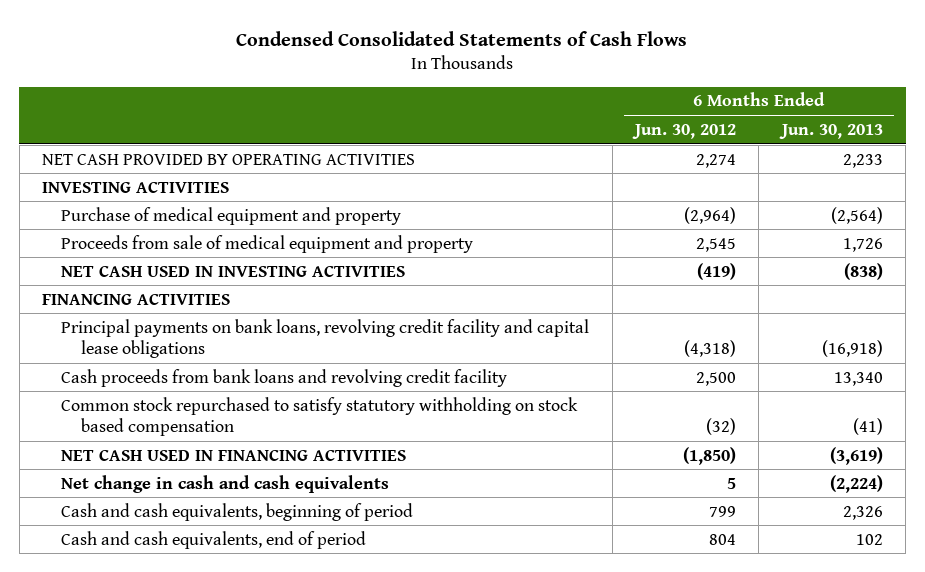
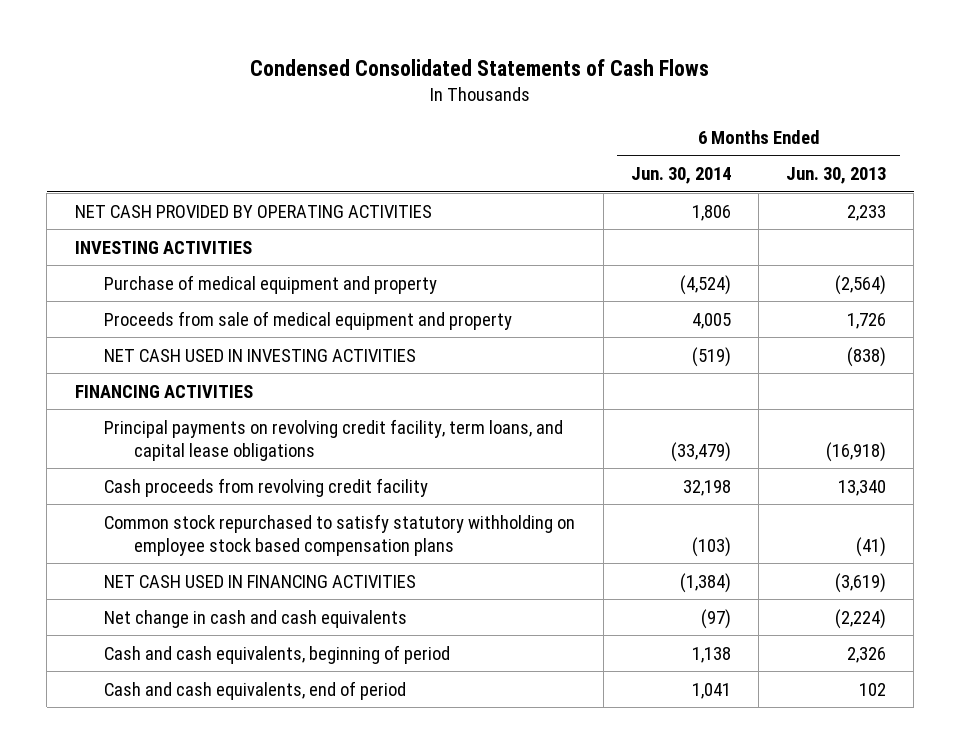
- | 6 Months Ended Jun. 30, 2012 | 6 Months Ended Jun. 30, 2013
+ | 6 Months Ended Jun. 30, 2014 | 6 Months Ended Jun. 30, 2013
- Principal payments on bank loans, revolving credit facility and capital lease obligations | (4,318) | (16,918)
- Cash proceeds from bank loans and revolving credit facility | 2,500 | 13,340
- Common stock repurchased to satisfy statutory withholding on stock based compensation | (32) | (41)
+ Principal payments on revolving credit facility, term loans, and capital lease obligations | (33,479) | (16,918)
+ Cash proceeds from revolving credit facility | 32,198 | 13,340
+ Common stock repurchased to satisfy statutory withholding on employee stock based compensation plans | (103) | (41)

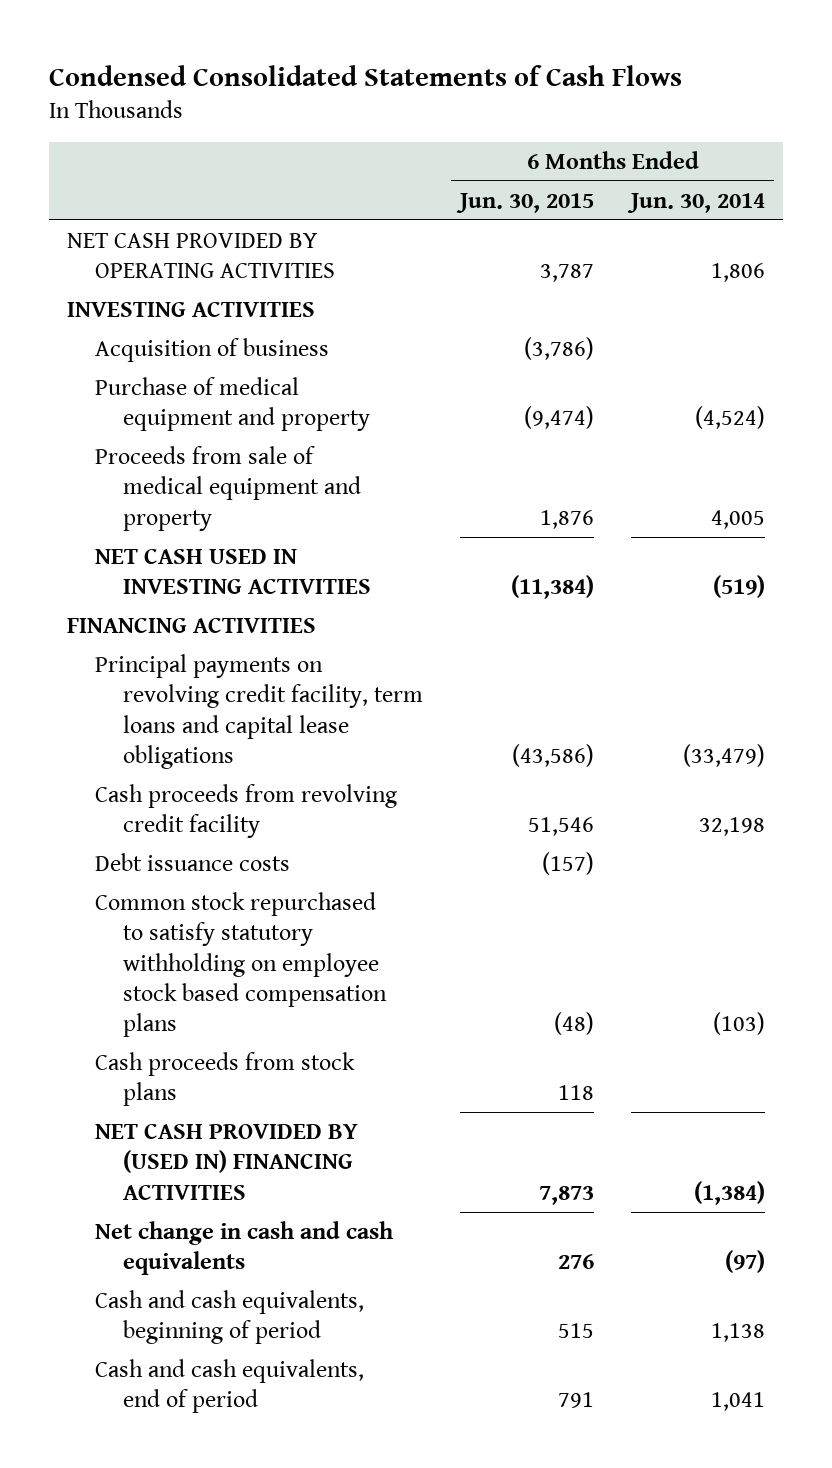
- | 6 Months Ended Jun. 30, 2014 | 6 Months Ended Jun. 30, 2013
+ | 6 Months Ended Jun. 30, 2015 | 6 Months Ended Jun. 30, 2014
+ Acquisition of business | (3,786) |
- Principal payments on revolving credit facility, term loans, and capital lease obligations | (33,479) | (16,918)
+ Principal payments on revolving credit facility, term loans and capital lease obligations | (43,586) | (33,479)
+ Debt issuance costs | (157) |
- NET CASH USED IN FINANCING ACTIVITIES | (1,384) | (3,619)
+ Cash proceeds from stock plans | 118 |
+ NET CASH PROVIDED BY (USED IN) FINANCING ACTIVITIES | 7,873 | (1,384)

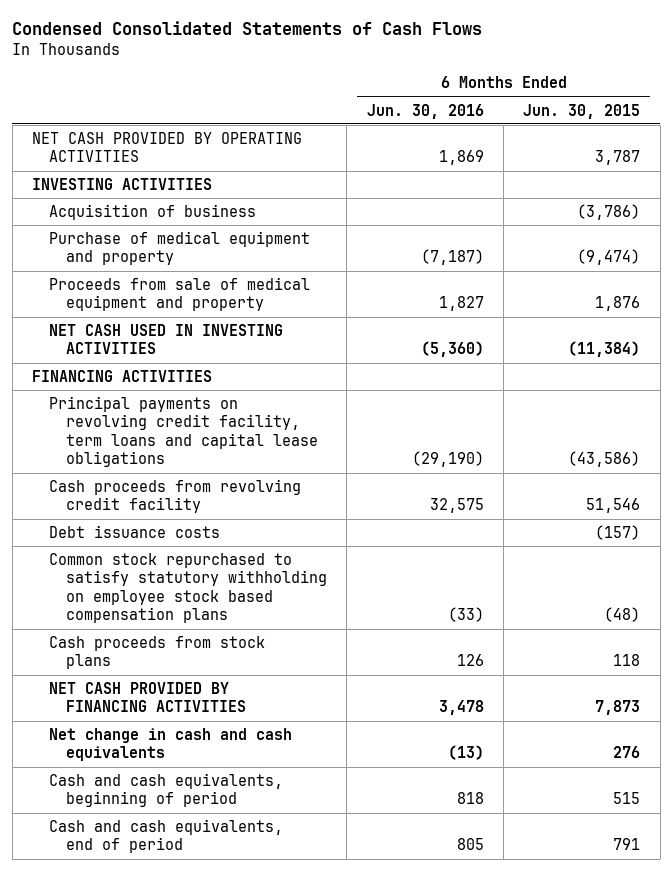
- | 6 Months Ended Jun. 30, 2015 | 6 Months Ended Jun. 30, 2014
+ | 6 Months Ended Jun. 30, 2016 | 6 Months Ended Jun. 30, 2015
- NET CASH PROVIDED BY (USED IN) FINANCING ACTIVITIES | 7,873 | (1,384)
+ NET CASH PROVIDED BY FINANCING ACTIVITIES | 3,478 | 7,873

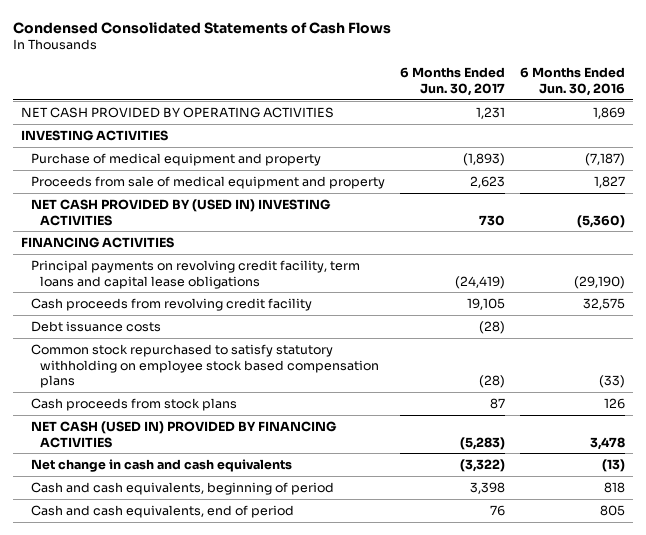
- | 6 Months Ended Jun. 30, 2016 | 6 Months Ended Jun. 30, 2015
+ | 6 Months Ended Jun. 30, 2017 | 6 Months Ended Jun. 30, 2016
- Acquisition of business | | (3,786)
- NET CASH USED IN INVESTING ACTIVITIES | (5,360) | (11,384)
+ NET CASH PROVIDED BY (USED IN) INVESTING ACTIVITIES | 730 | (5,360)
- NET CASH PROVIDED BY FINANCING ACTIVITIES | 3,478 | 7,873
+ NET CASH (USED IN) PROVIDED BY FINANCING ACTIVITIES | (5,283) | 3,478

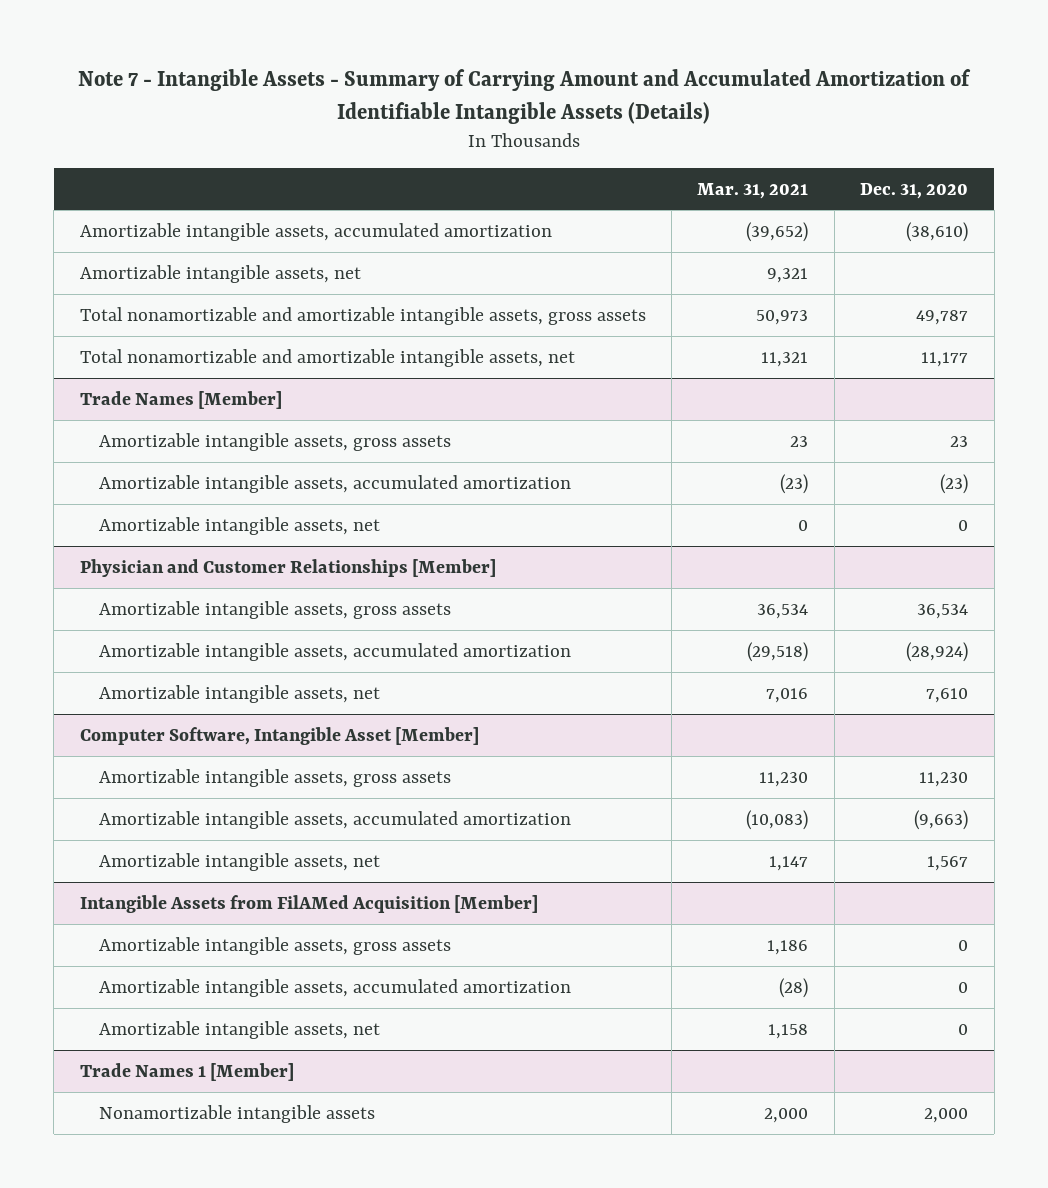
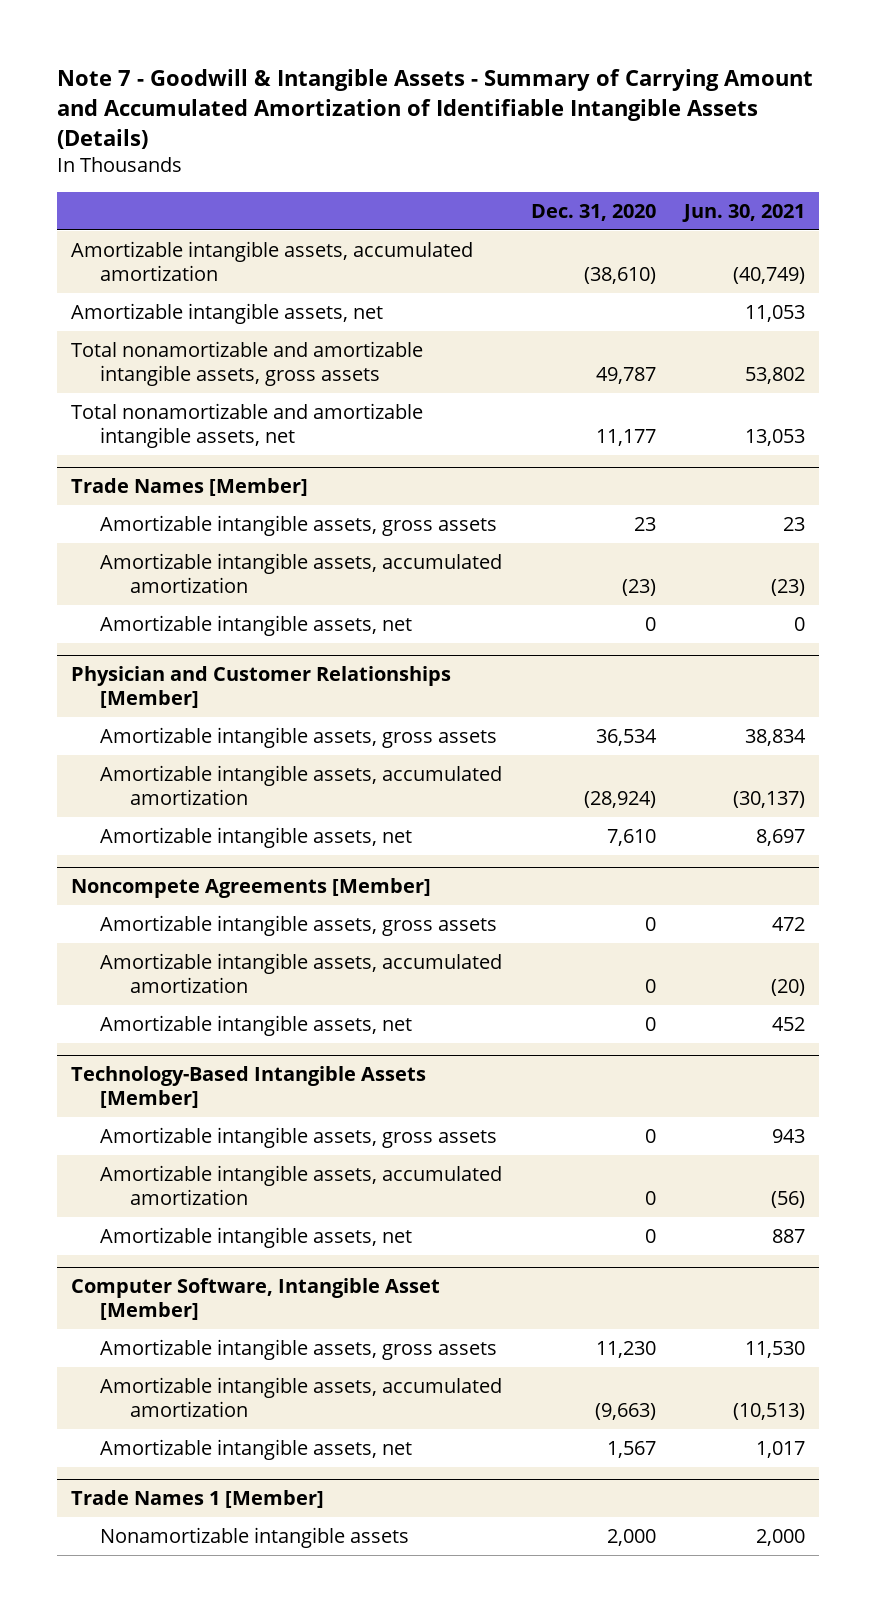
- Note 7 - Intangible Assets - Summary of Carrying Amount and Accumulated Amortization of Identifiable Intangible Assets (Details)
+ Note 7 - Goodwill & Intangible Assets - Summary of Carrying Amount and Accumulated Amortization of Identifiable Intangible Assets (Details)
- | Mar. 31, 2021 | Dec. 31, 2020
+ | Dec. 31, 2020 | Jun. 30, 2021
+ Noncompete Agreements [Member]
+ Amortizable intangible assets, gross assets | 0 | 472
+ Amortizable intangible assets, accumulated amortization | 0 | (20)
+ Amortizable intangible assets, net | 0 | 452
+ Technology-Based Intangible Assets [Member]
+ Amortizable intangible assets, gross assets | 0 | 943
+ Amortizable intangible assets, accumulated amortization | 0 | (56)
+ Amortizable intangible assets, net | 0 | 887
- Intangible Assets from FilAMed Acquisition [Member]
- Amortizable intangible assets, gross assets | 1,186 | 0
- Amortizable intangible assets, accumulated amortization | (28) | 0
- Amortizable intangible assets, net | 1,158 | 0

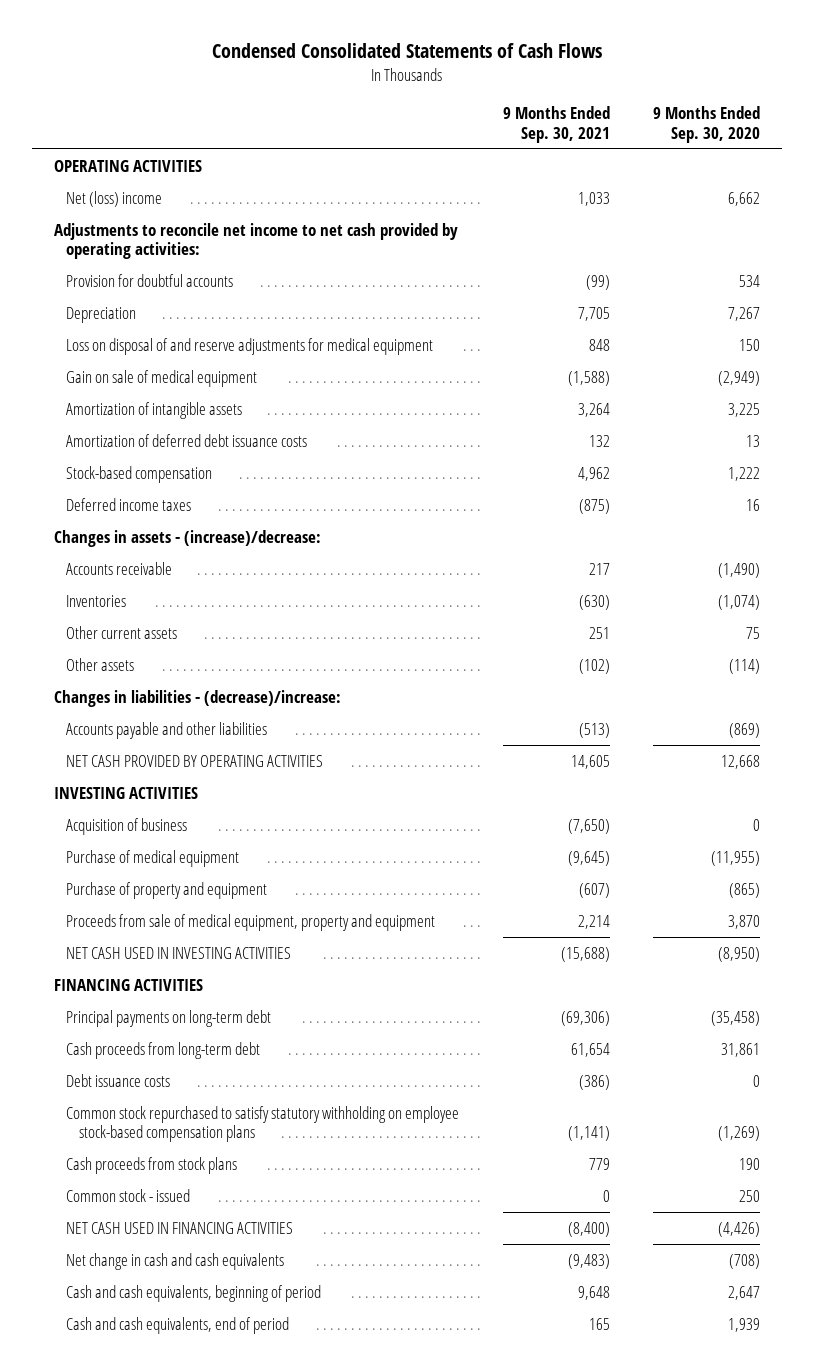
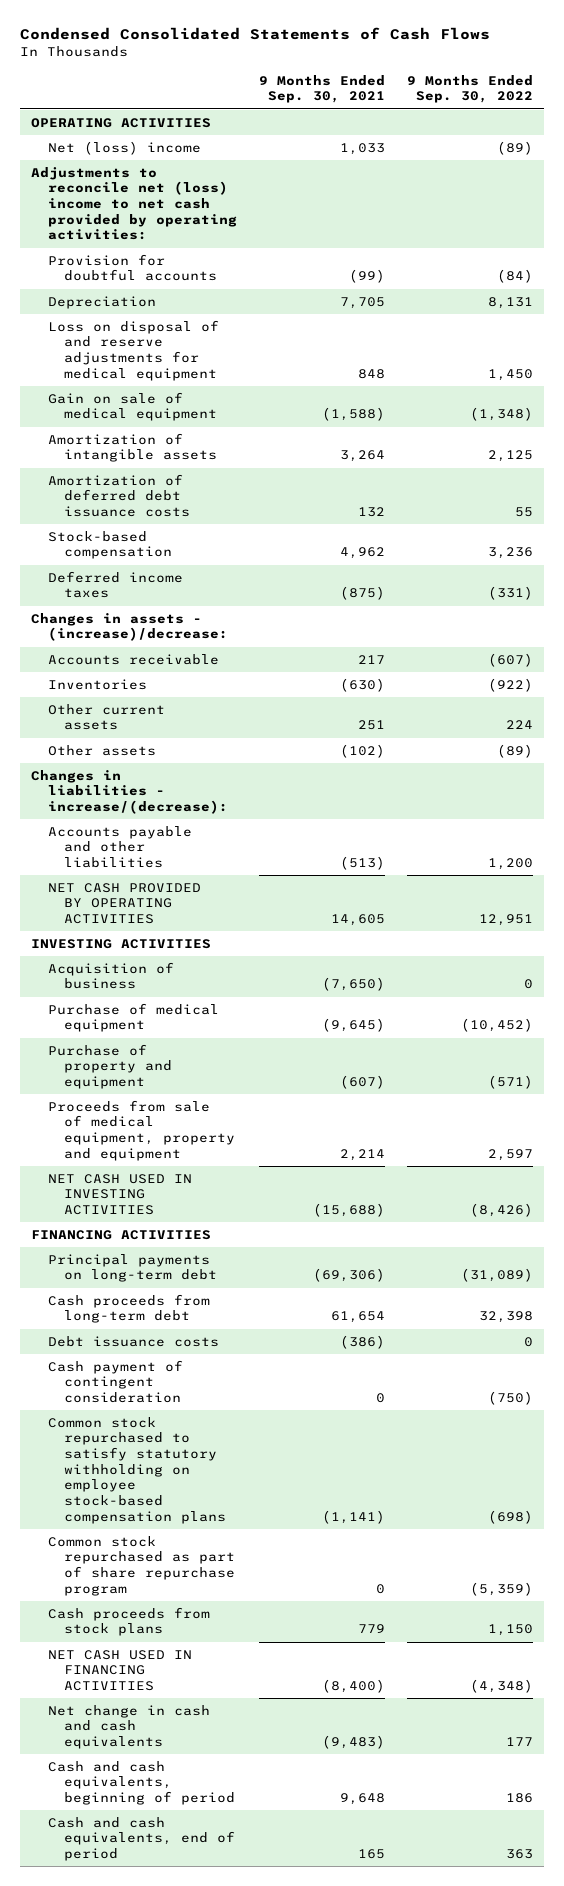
- | 9 Months Ended Sep. 30, 2021 | 9 Months Ended Sep. 30, 2020
+ | 9 Months Ended Sep. 30, 2021 | 9 Months Ended Sep. 30, 2022
- Adjustments to reconcile net income to net cash provided by operating activities:
+ Adjustments to reconcile net (loss) income to net cash provided by operating activities:
- Changes in liabilities - (decrease)/increase:
+ Changes in liabilities - increase/(decrease):
+ Cash payment of contingent consideration | 0 | (750)
+ Common stock repurchased as part of share repurchase program | 0 | (5,359)
- Common stock - issued | 0 | 250

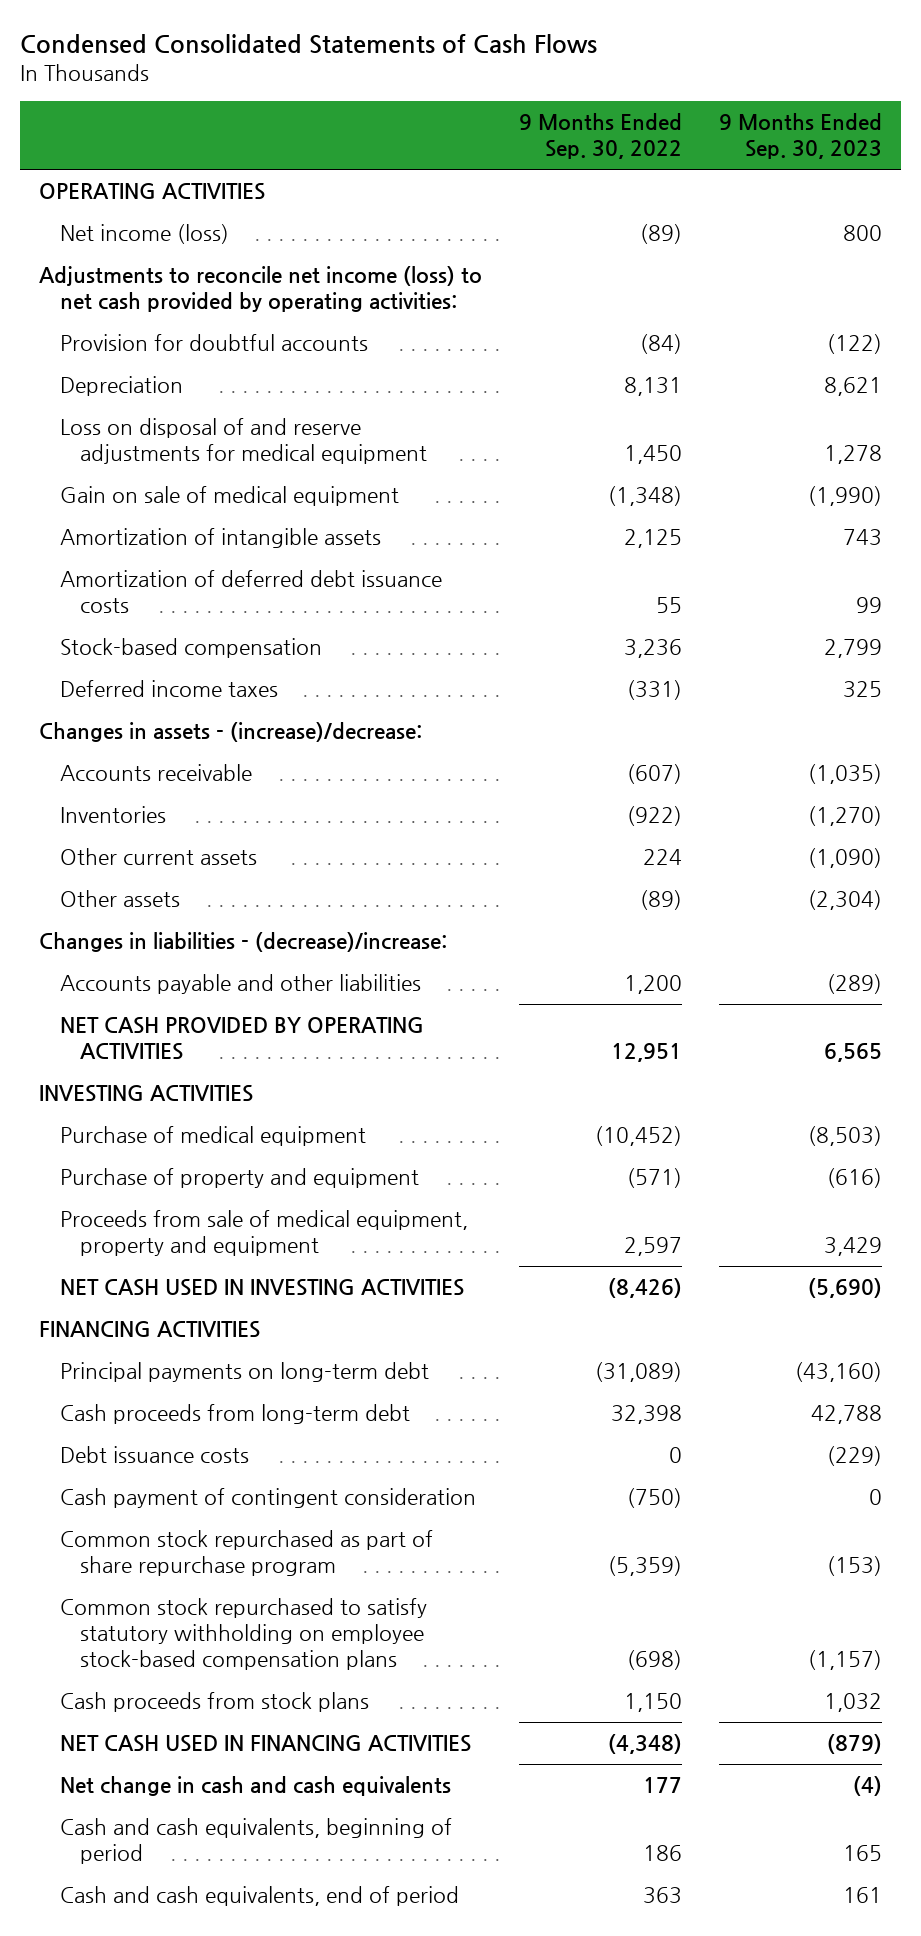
- | 9 Months Ended Sep. 30, 2021 | 9 Months Ended Sep. 30, 2022
+ | 9 Months Ended Sep. 30, 2022 | 9 Months Ended Sep. 30, 2023
- Net (loss) income | 1,033 | (89)
- Adjustments to reconcile net (loss) income to net cash provided by operating activities:
+ Net income (loss) | (89) | 800
+ Adjustments to reconcile net income (loss) to net cash provided by operating activities:
- Changes in liabilities - increase/(decrease):
+ Changes in liabilities - (decrease)/increase:
- Acquisition of business | (7,650) | 0
moved down: Common stock repurchased to satisfy statutory withholding on employee stock-based compensation plans | (698) | (1,157)

